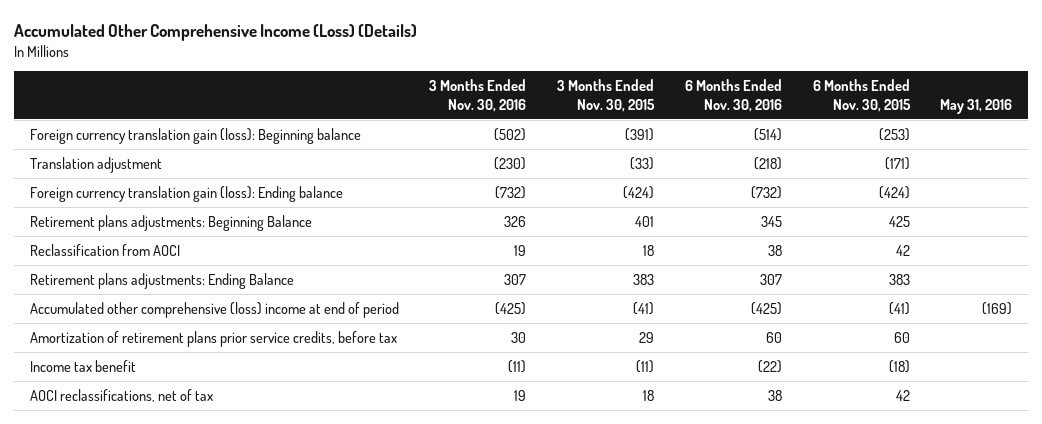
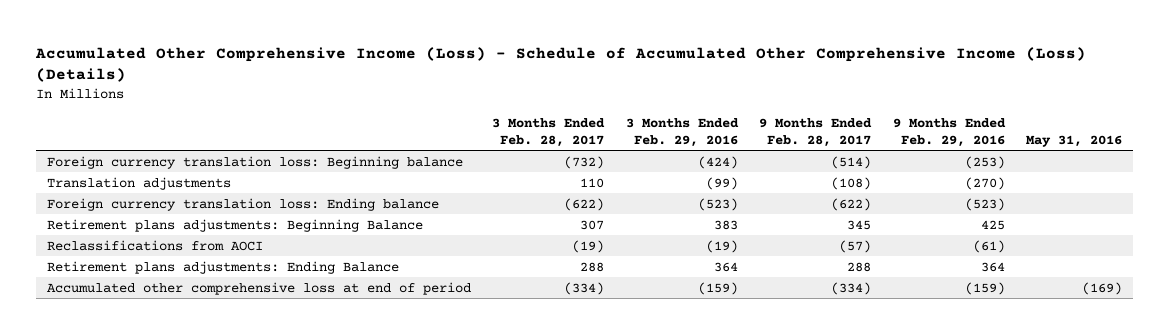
- Accumulated Other Comprehensive Income (Loss) (Details)
+ Accumulated Other Comprehensive Income (Loss) - Schedule of Accumulated Other Comprehensive Income (Loss) (Details)
- | 3 Months Ended Nov. 30, 2016 | 3 Months Ended Nov. 30, 2015 | 6 Months Ended Nov. 30, 2016 | 6 Months Ended Nov. 30, 2015 | May 31, 2016
+ | 3 Months Ended Feb. 28, 2017 | 3 Months Ended Feb. 29, 2016 | 9 Months Ended Feb. 28, 2017 | 9 Months Ended Feb. 29, 2016 | May 31, 2016
- Foreign currency translation gain (loss): Beginning balance | (502) | (391) | (514) | (253) |
- Translation adjustment | (230) | (33) | (218) | (171) |
- Foreign currency translation gain (loss): Ending balance | (732) | (424) | (732) | (424) |
+ Foreign currency translation loss: Beginning balance | (732) | (424) | (514) | (253) |
+ Translation adjustments | 110 | (99) | (108) | (270) |
+ Foreign currency translation loss: Ending balance | (622) | (523) | (622) | (523) |
- Reclassification from AOCI | 19 | 18 | 38 | 42 |
+ Reclassifications from AOCI | (19) | (19) | (57) | (61) |
- Accumulated other comprehensive (loss) income at end of period | (425) | (41) | (425) | (41) | (169)
- Amortization of retirement plans prior service credits, before tax | 30 | 29 | 60 | 60 |
- Income tax benefit | (11) | (11) | (22) | (18) |
- AOCI reclassifications, net of tax | 19 | 18 | 38 | 42 |
+ Accumulated other comprehensive loss at end of period | (334) | (159) | (334) | (159) | (169)

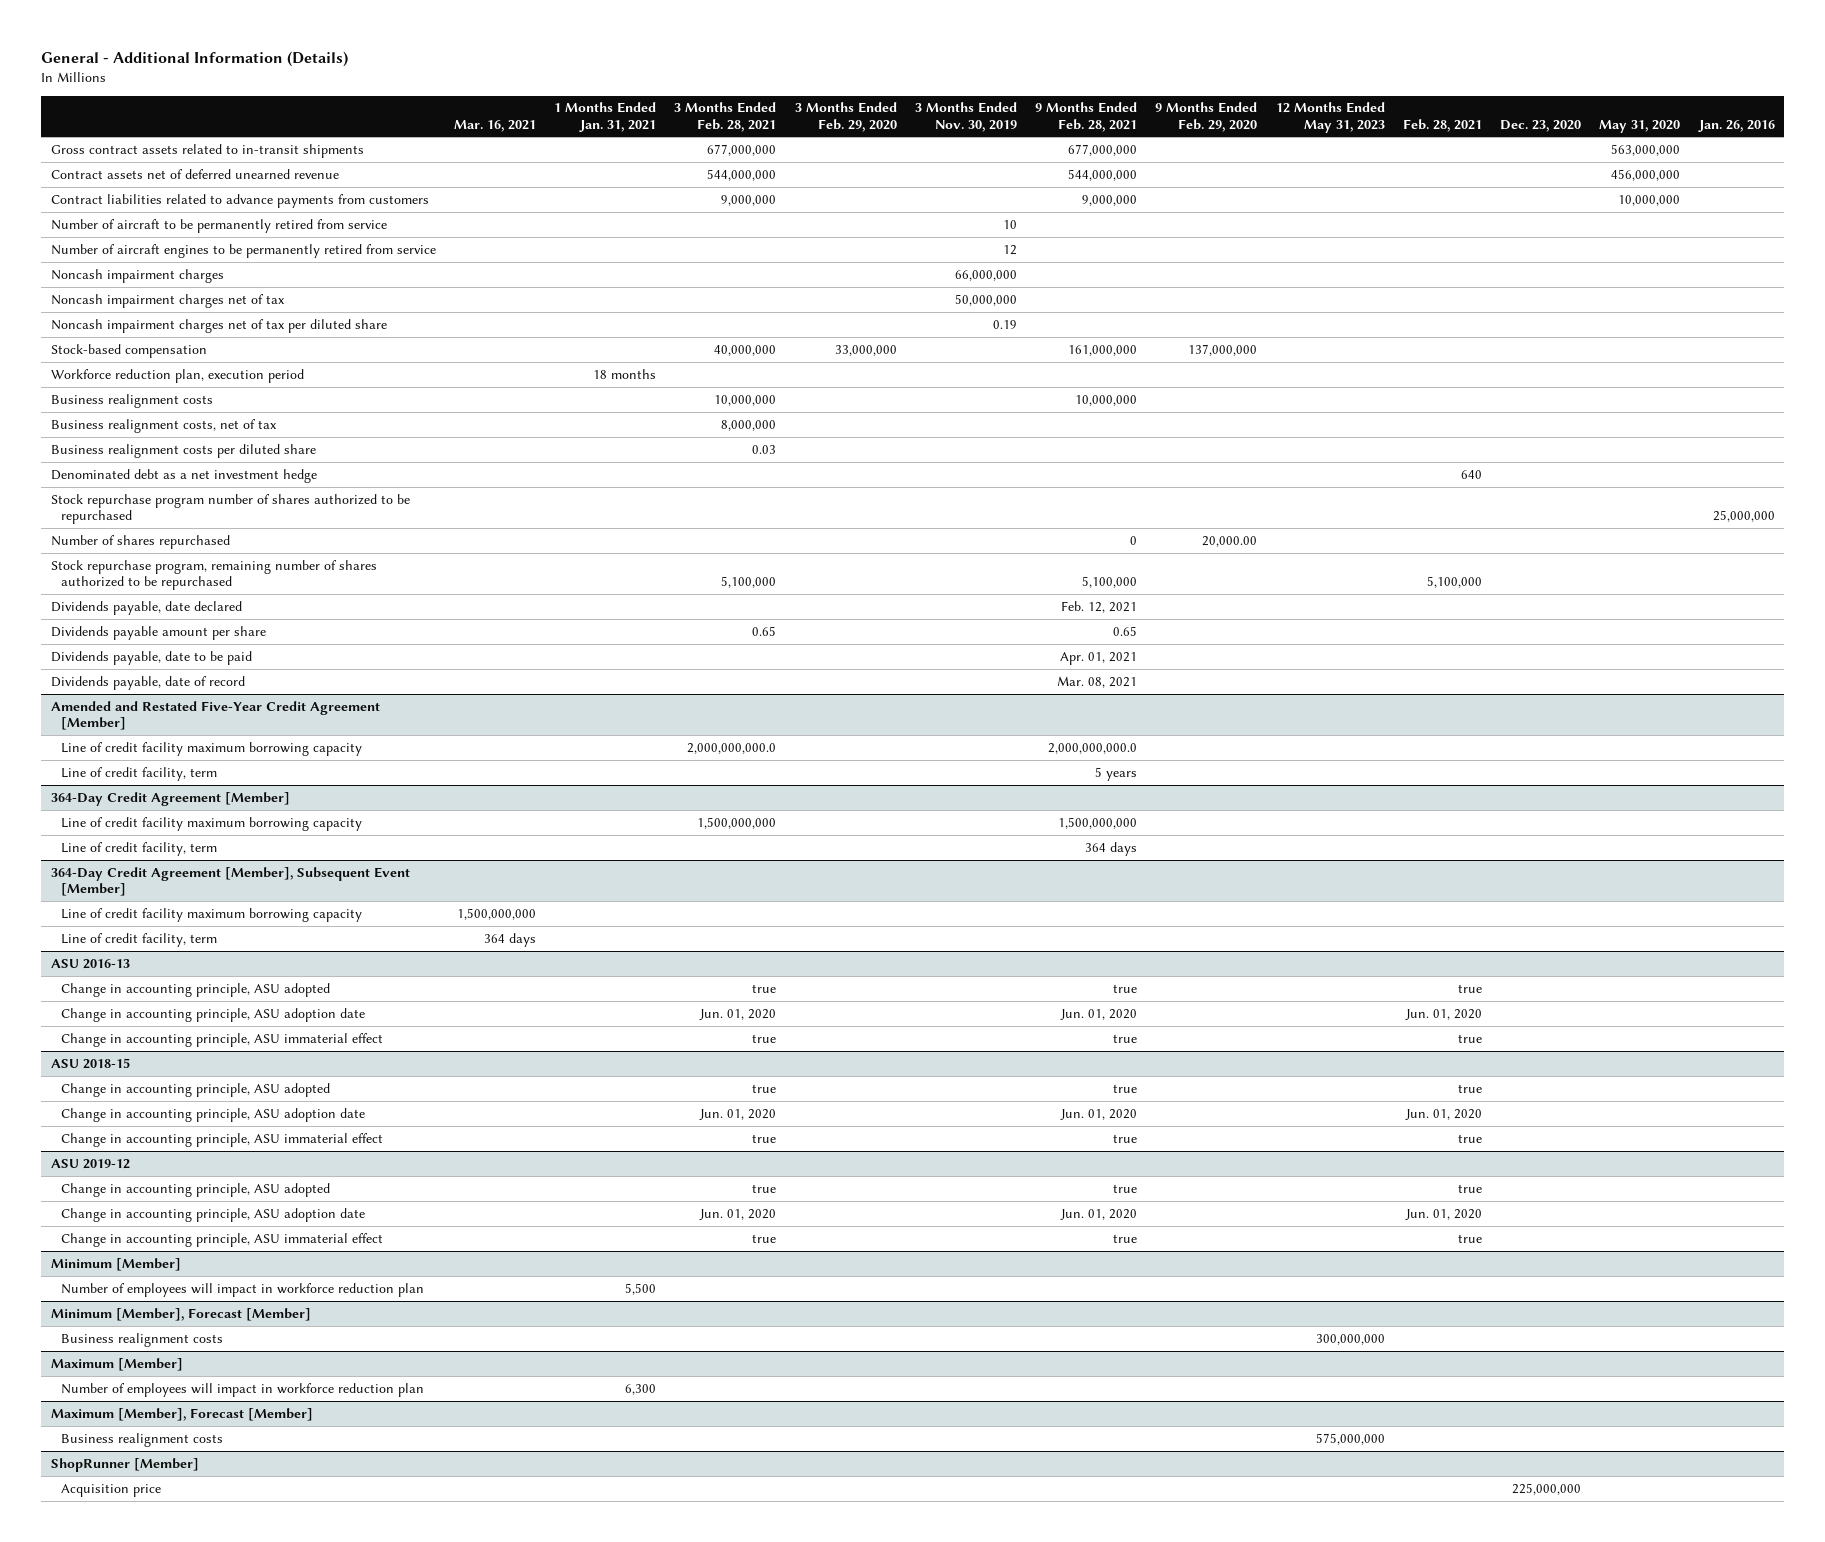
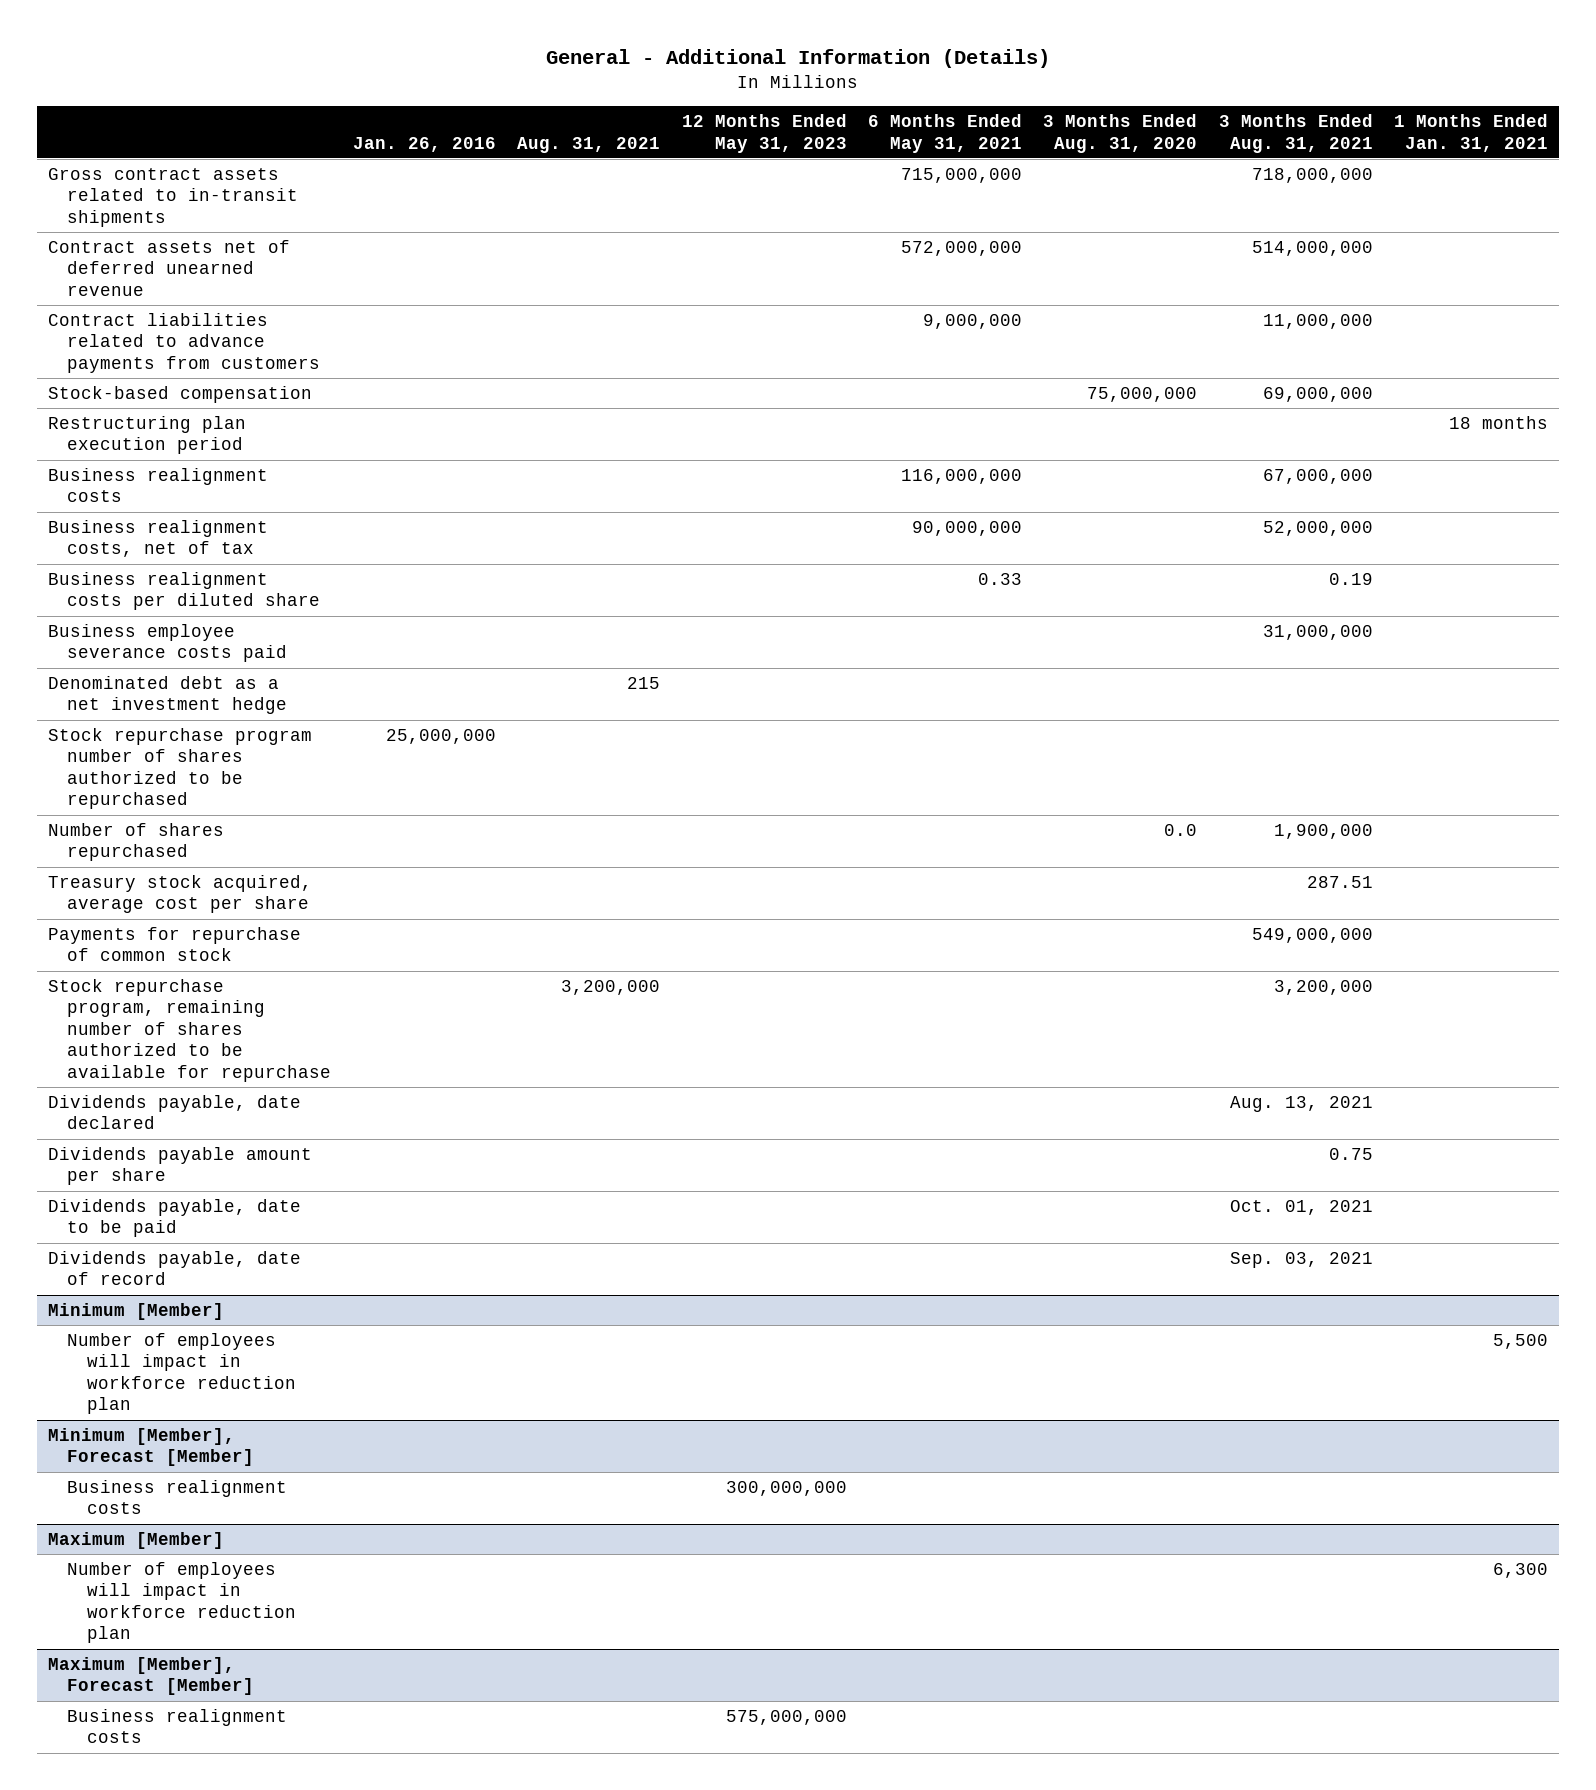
- | Mar. 16, 2021 | 1 Months Ended Jan. 31, 2021 | 3 Months Ended Feb. 28, 2021 | 3 Months Ended Feb. 29, 2020 | 3 Months Ended Nov. 30, 2019 | 9 Months Ended Feb. 28, 2021 | 9 Months Ended Feb. 29, 2020 | 12 Months Ended May 31, 2023 | Feb. 28, 2021 | Dec. 23, 2020 | May 31, 2020 | Jan. 26, 2016
+ | Jan. 26, 2016 | Aug. 31, 2021 | 12 Months Ended May 31, 2023 | 6 Months Ended May 31, 2021 | 3 Months Ended Aug. 31, 2020 | 3 Months Ended Aug. 31, 2021 | 1 Months Ended Jan. 31, 2021
- Number of aircraft to be permanently retired from service | | | | | 10 | | | | | | |
- Number of aircraft engines to be permanently retired from service | | | | | 12 | | | | | | |
- Noncash impairment charges | | | | | 66,000,000 | | | | | | |
- Noncash impairment charges net of tax | | | | | 50,000,000 | | | | | | |
- Noncash impairment charges net of tax per diluted share | | | | | 0.19 | | | | | | |
- Workforce reduction plan, execution period | | 18 months | | | | | | | | | |
+ Restructuring plan execution period | | | | | | | 18 months
+ Business employee severance costs paid | | | | | | 31,000,000 |
- Stock repurchase program, remaining number of shares authorized to be repurchased | | | 5,100,000 | | | 5,100,000 | | | 5,100,000 | | |
+ Treasury stock acquired, average cost per share | | | | | | 287.51 |
+ Payments for repurchase of common stock | | | | | | 549,000,000 |
+ Stock repurchase program, remaining number of shares authorized to be available for repurchase | | 3,200,000 | | | | 3,200,000 |
- Amended and Restated Five-Year Credit Agreement [Member]
- Line of credit facility maximum borrowing capacity | | | 2,000,000,000.0 | | | 2,000,000,000.0 | | | | | |
- Line of credit facility, term | | | | | | 5 years | | | | | |
- 364-Day Credit Agreement [Member]
- Line of credit facility maximum borrowing capacity | | | 1,500,000,000 | | | 1,500,000,000 | | | | | |
- Line of credit facility, term | | | | | | 364 days | | | | | |
- 364-Day Credit Agreement [Member], Subsequent Event [Member]
- Line of credit facility maximum borrowing capacity | 1,500,000,000 | | | | | | | | | | |
- Line of credit facility, term | 364 days | | | | | | | | | | |
- ASU 2016-13
- Change in accounting principle, ASU adopted | | | true | | | true | | | true | | |
- Change in accounting principle, ASU adoption date | | | Jun. 01, 2020 | | | Jun. 01, 2020 | | | Jun. 01, 2020 | | |
- Change in accounting principle, ASU immaterial effect | | | true | | | true | | | true | | |
- ASU 2018-15
- Change in accounting principle, ASU adopted | | | true | | | true | | | true | | |
- Change in accounting principle, ASU adoption date | | | Jun. 01, 2020 | | | Jun. 01, 2020 | | | Jun. 01, 2020 | | |
- Change in accounting principle, ASU immaterial effect | | | true | | | true | | | true | | |
- ASU 2019-12
- Change in accounting principle, ASU adopted | | | true | | | true | | | true | | |
- Change in accounting principle, ASU adoption date | | | Jun. 01, 2020 | | | Jun. 01, 2020 | | | Jun. 01, 2020 | | |
- Change in accounting principle, ASU immaterial effect | | | true | | | true | | | true | | |
- ShopRunner [Member]
- Acquisition price | | | | | | | | | | 225,000,000 | |

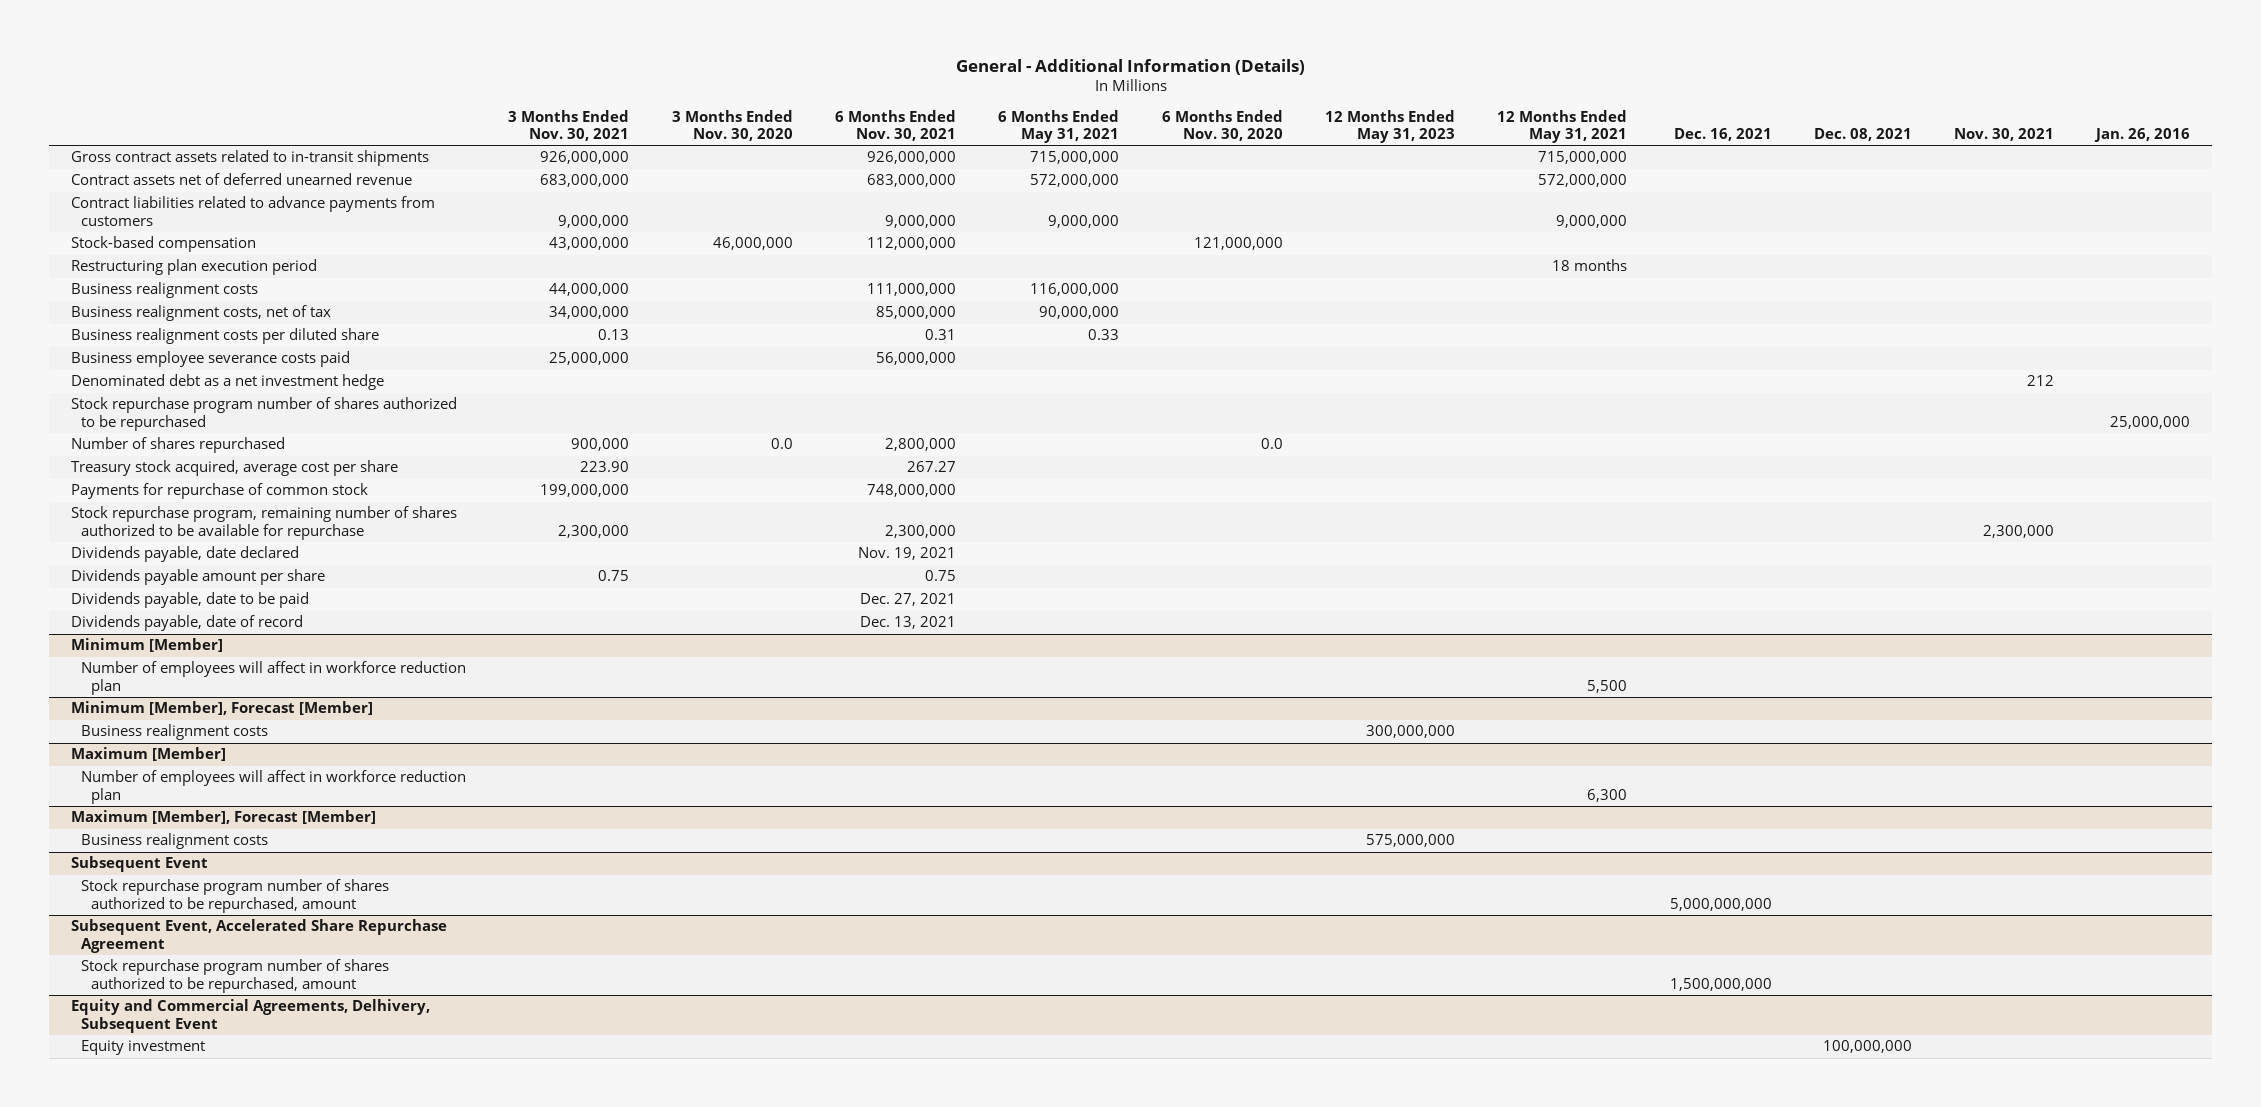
- | Jan. 26, 2016 | Aug. 31, 2021 | 12 Months Ended May 31, 2023 | 6 Months Ended May 31, 2021 | 3 Months Ended Aug. 31, 2020 | 3 Months Ended Aug. 31, 2021 | 1 Months Ended Jan. 31, 2021
+ | 3 Months Ended Nov. 30, 2021 | 3 Months Ended Nov. 30, 2020 | 6 Months Ended Nov. 30, 2021 | 6 Months Ended May 31, 2021 | 6 Months Ended Nov. 30, 2020 | 12 Months Ended May 31, 2023 | 12 Months Ended May 31, 2021 | Dec. 16, 2021 | Dec. 08, 2021 | Nov. 30, 2021 | Jan. 26, 2016
@ Minimum [Member]
- Number of employees will impact in workforce reduction plan | | | | | | | 5,500
+ Number of employees will affect in workforce reduction plan | | | | | | | 5,500 | | | |
@ Maximum [Member]
- Number of employees will impact in workforce reduction plan | | | | | | | 6,300
+ Number of employees will affect in workforce reduction plan | | | | | | | 6,300 | | | |
+ Subsequent Event
+ Stock repurchase program number of shares authorized to be repurchased, amount | | | | | | | | 5,000,000,000 | | |
+ Subsequent Event, Accelerated Share Repurchase Agreement
+ Stock repurchase program number of shares authorized to be repurchased, amount | | | | | | | | 1,500,000,000 | | |
+ Equity and Commercial Agreements, Delhivery, Subsequent Event
+ Equity investment | | | | | | | | | 100,000,000 | |

